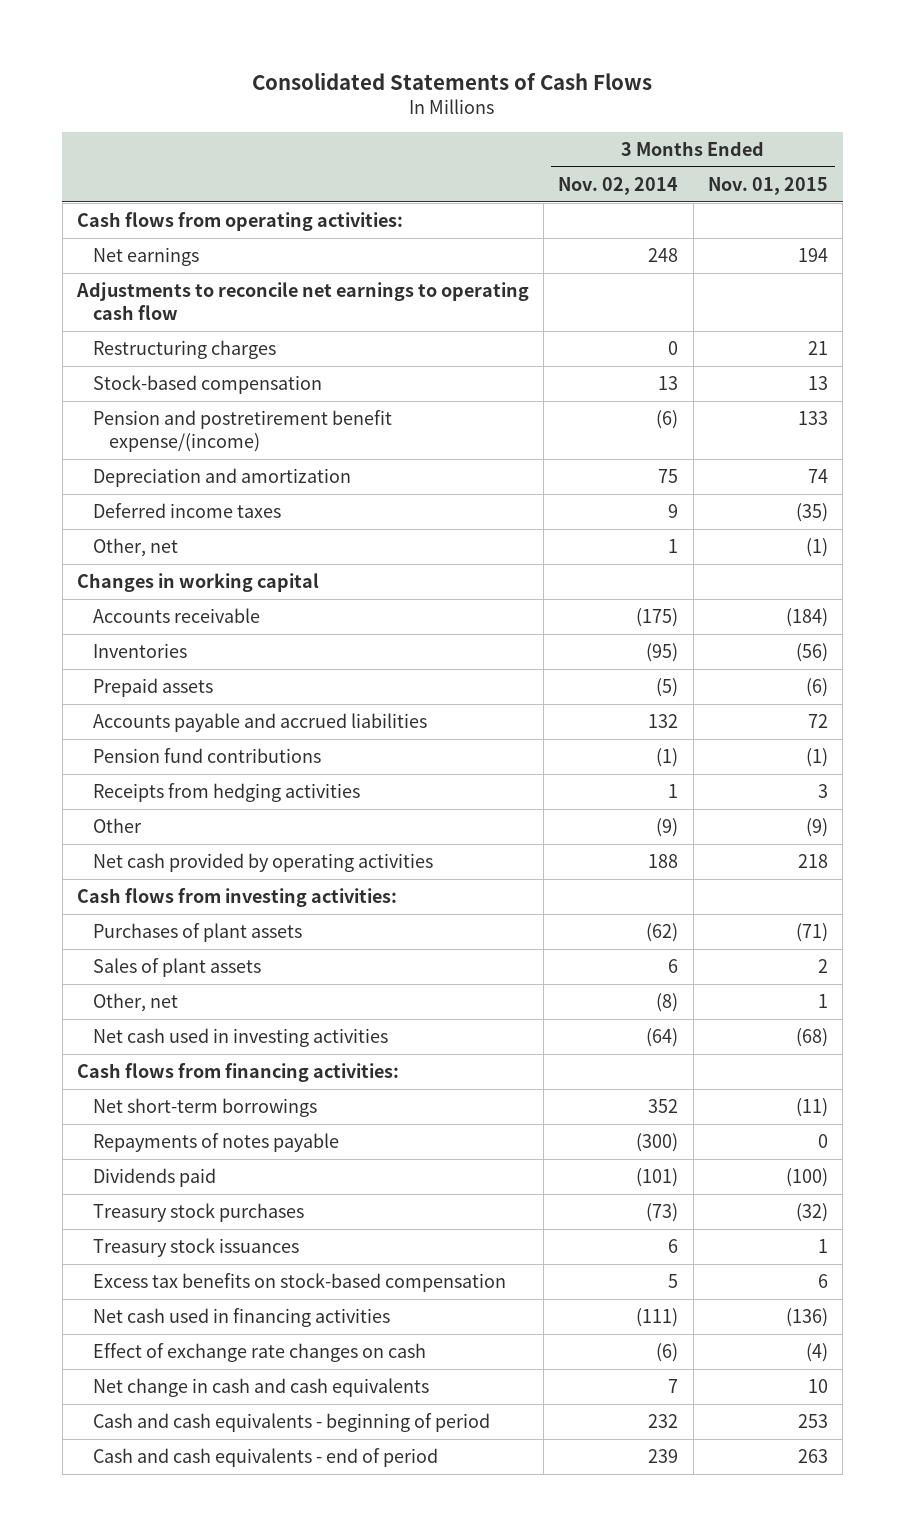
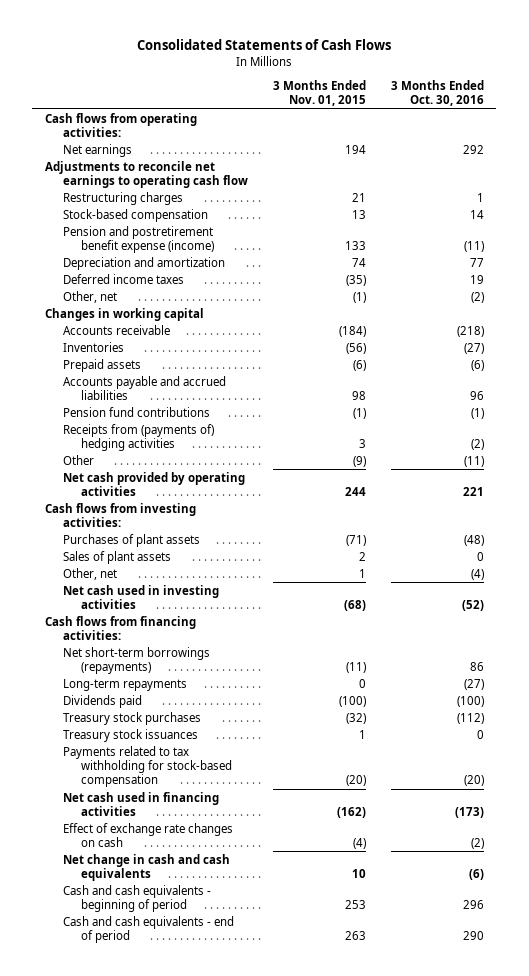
- | 3 Months Ended Nov. 02, 2014 | 3 Months Ended Nov. 01, 2015
+ | 3 Months Ended Nov. 01, 2015 | 3 Months Ended Oct. 30, 2016
- Pension and postretirement benefit expense/(income) | (6) | 133
+ Pension and postretirement benefit expense (income) | 133 | (11)
- Accounts payable and accrued liabilities | 132 | 72
+ Accounts payable and accrued liabilities | 98 | 96
- Receipts from hedging activities | 1 | 3
+ Receipts from (payments of) hedging activities | 3 | (2)
- Net cash provided by operating activities | 188 | 218
+ Net cash provided by operating activities | 244 | 221
- Net short-term borrowings | 352 | (11)
- Repayments of notes payable | (300) | 0
+ Net short-term borrowings (repayments) | (11) | 86
+ Long-term repayments | 0 | (27)
- Excess tax benefits on stock-based compensation | 5 | 6
- Net cash used in financing activities | (111) | (136)
+ Payments related to tax withholding for stock-based compensation | (20) | (20)
+ Net cash used in financing activities | (162) | (173)

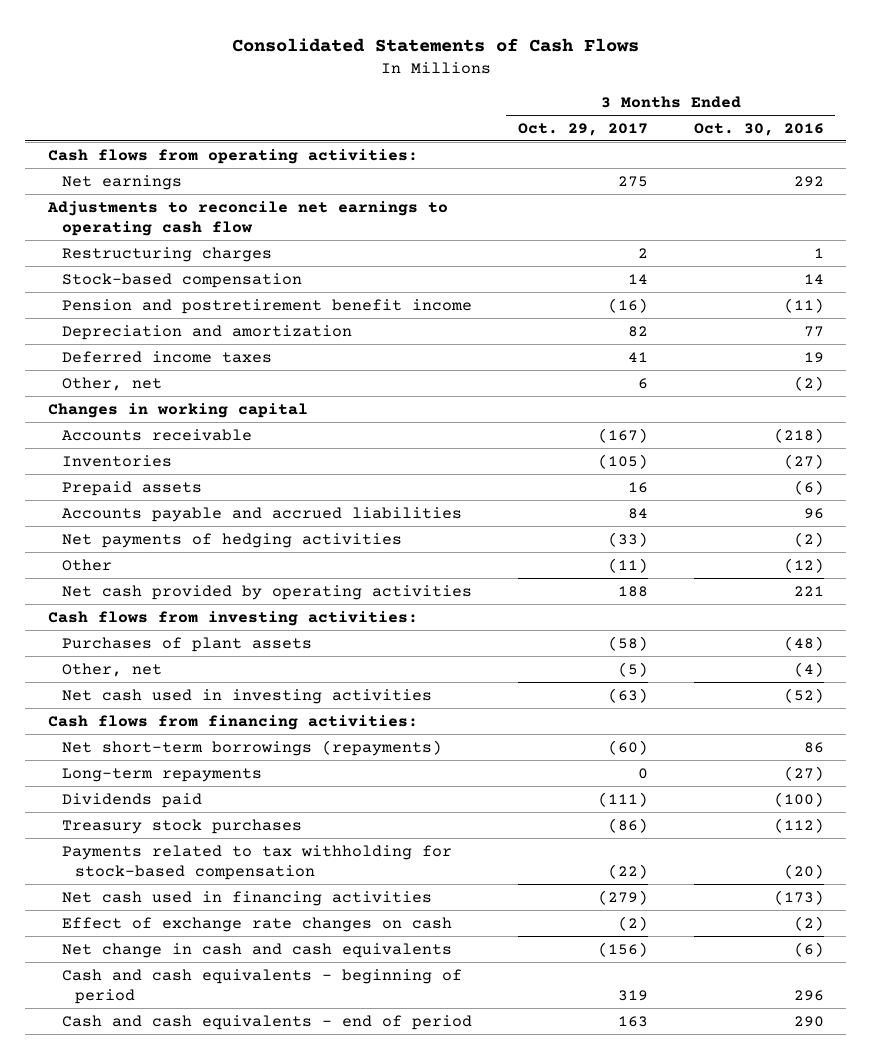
- | 3 Months Ended Nov. 01, 2015 | 3 Months Ended Oct. 30, 2016
+ | 3 Months Ended Oct. 29, 2017 | 3 Months Ended Oct. 30, 2016
- Pension and postretirement benefit expense (income) | 133 | (11)
+ Pension and postretirement benefit income | (16) | (11)
- Pension fund contributions | (1) | (1)
- Receipts from (payments of) hedging activities | 3 | (2)
- Other | (9) | (11)
+ Net payments of hedging activities | (33) | (2)
+ Other | (11) | (12)
- Sales of plant assets | 2 | 0
- Treasury stock issuances | 1 | 0

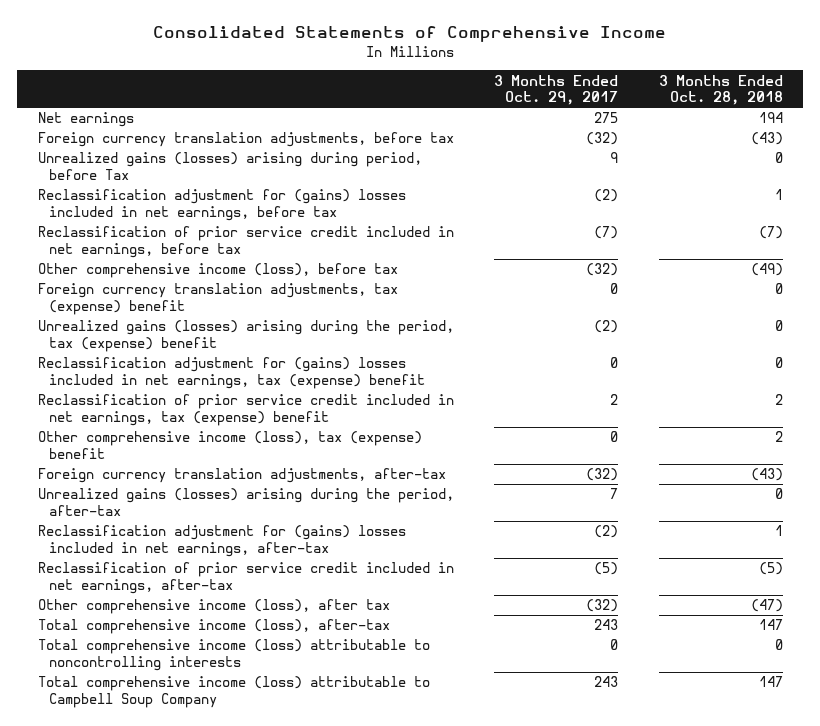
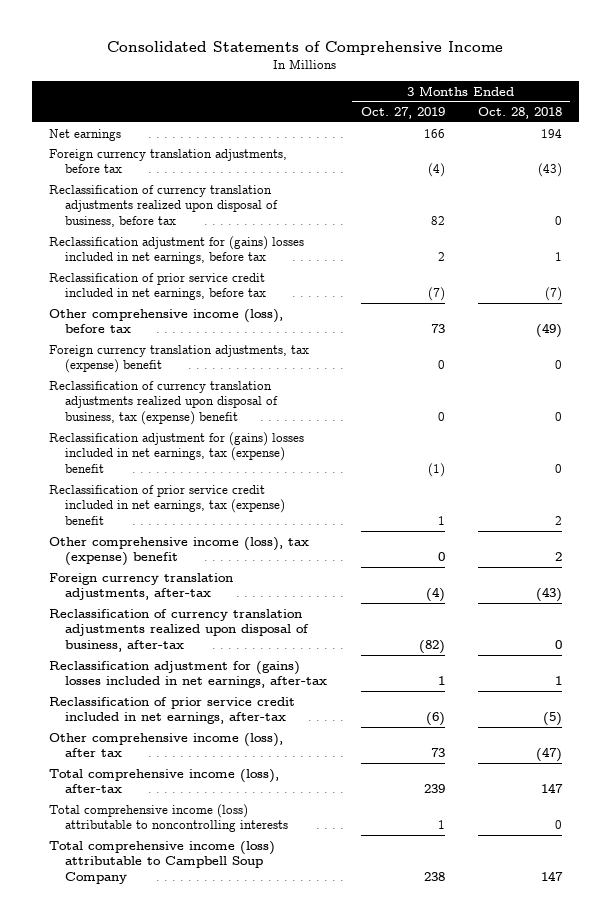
- | 3 Months Ended Oct. 29, 2017 | 3 Months Ended Oct. 28, 2018
+ | 3 Months Ended Oct. 27, 2019 | 3 Months Ended Oct. 28, 2018
- Unrealized gains (losses) arising during period, before Tax | 9 | 0
+ Reclassification of currency translation adjustments realized upon disposal of business, before tax | 82 | 0
- Unrealized gains (losses) arising during the period, tax (expense) benefit | (2) | 0
+ Reclassification of currency translation adjustments realized upon disposal of business, tax (expense) benefit | 0 | 0
- Unrealized gains (losses) arising during the period, after-tax | 7 | 0
+ Reclassification of currency translation adjustments realized upon disposal of business, after-tax | (82) | 0

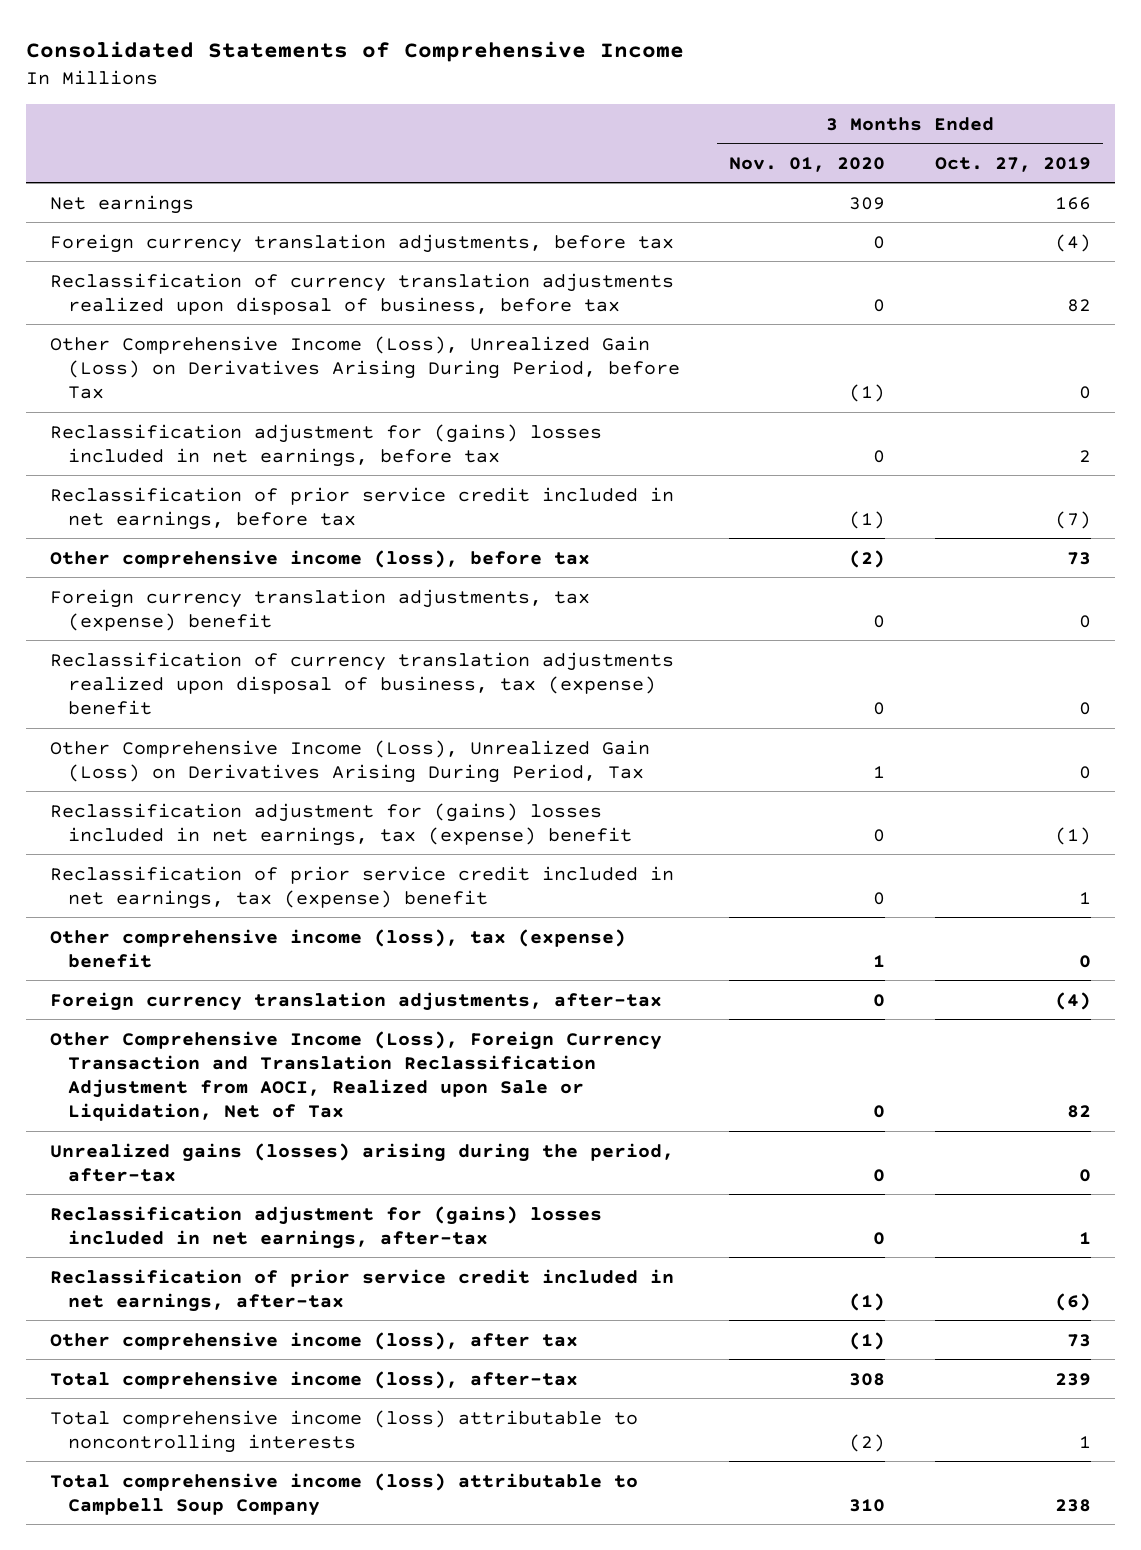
- | 3 Months Ended Oct. 27, 2019 | 3 Months Ended Oct. 28, 2018
+ | 3 Months Ended Nov. 01, 2020 | 3 Months Ended Oct. 27, 2019
+ Other Comprehensive Income (Loss), Unrealized Gain (Loss) on Derivatives Arising During Period, before Tax | (1) | 0
+ Other Comprehensive Income (Loss), Unrealized Gain (Loss) on Derivatives Arising During Period, Tax | 1 | 0
- Reclassification of currency translation adjustments realized upon disposal of business, after-tax | (82) | 0
+ Other Comprehensive Income (Loss), Foreign Currency Transaction and Translation Reclassification Adjustment from AOCI, Realized upon Sale or Liquidation, Net of Tax | 0 | 82
+ Unrealized gains (losses) arising during the period, after-tax | 0 | 0

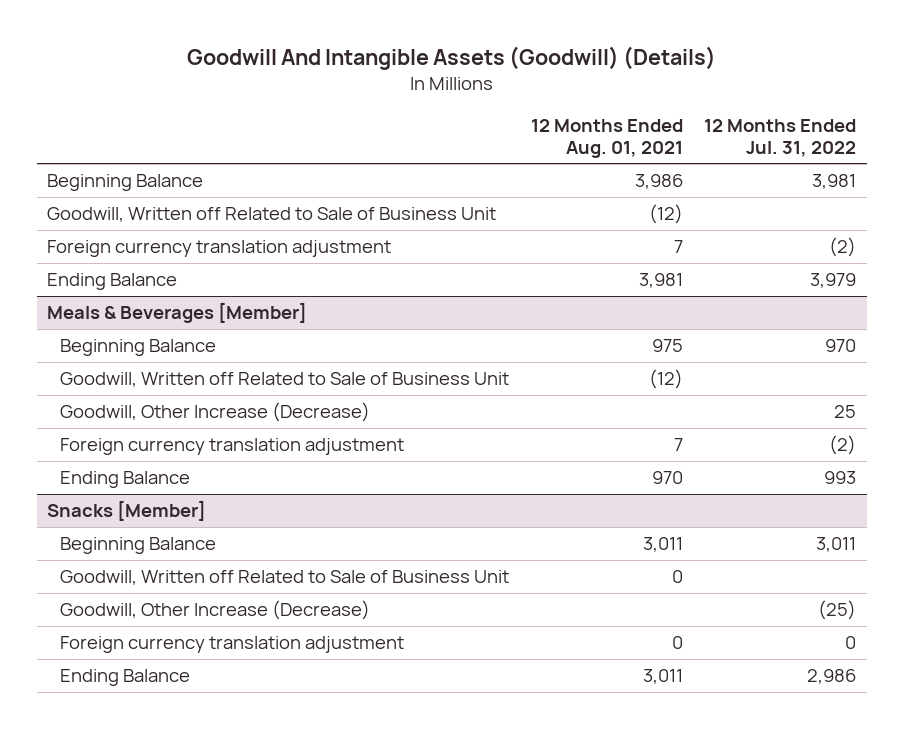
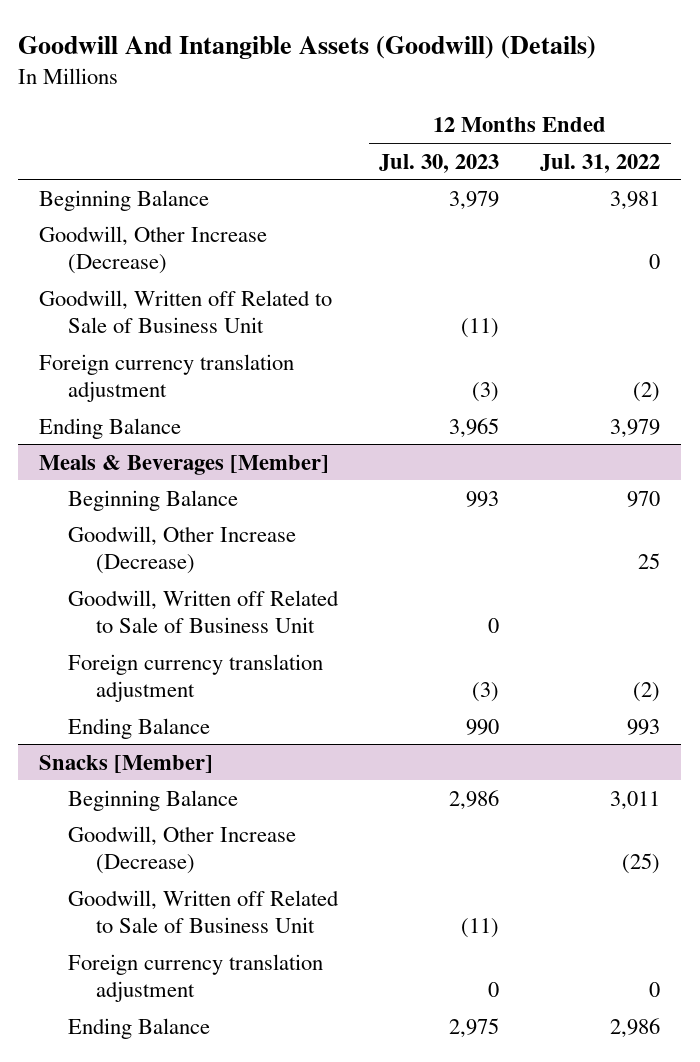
- | 12 Months Ended Aug. 01, 2021 | 12 Months Ended Jul. 31, 2022
+ | 12 Months Ended Jul. 30, 2023 | 12 Months Ended Jul. 31, 2022
+ Goodwill, Other Increase (Decrease) | | 0
@ Meals & Beverages [Member]
moved down: Goodwill, Written off Related to Sale of Business Unit | 0 |
@ Snacks [Member]
moved down: Goodwill, Written off Related to Sale of Business Unit | (11) |

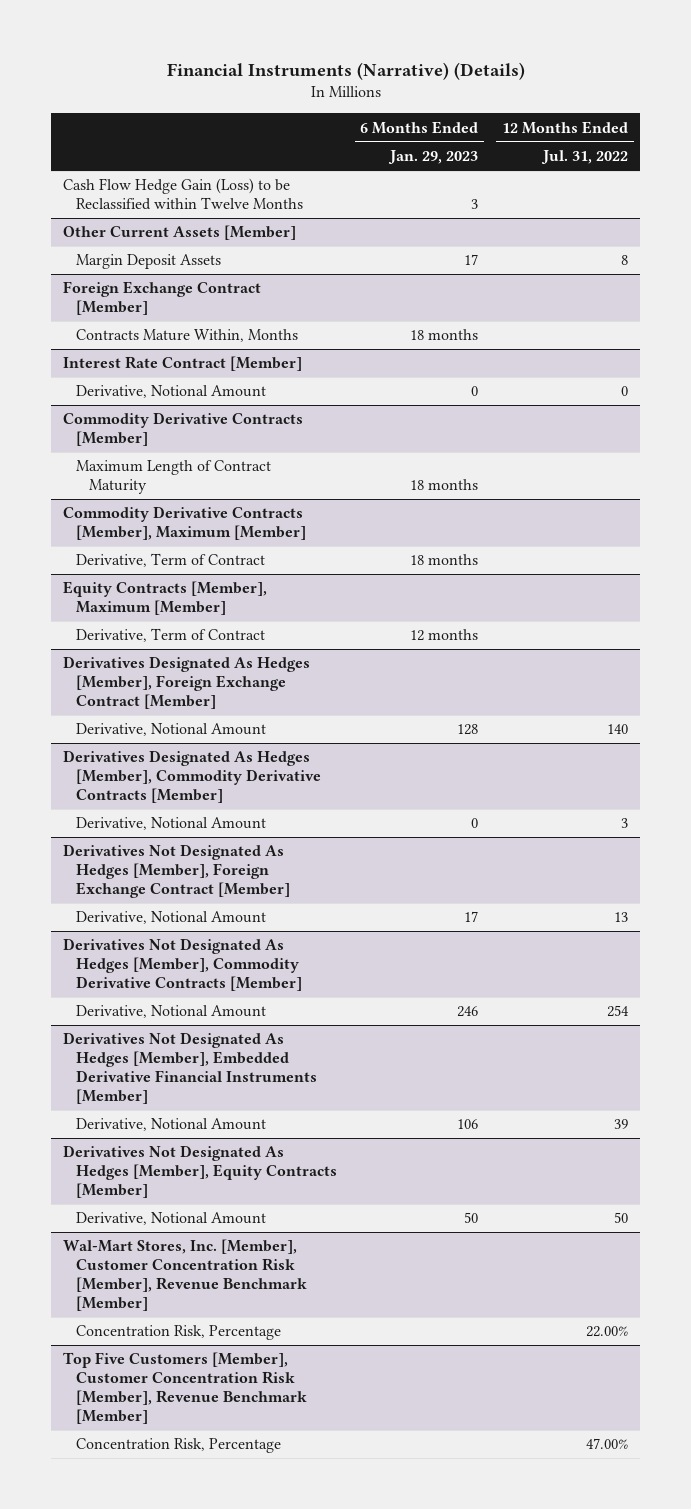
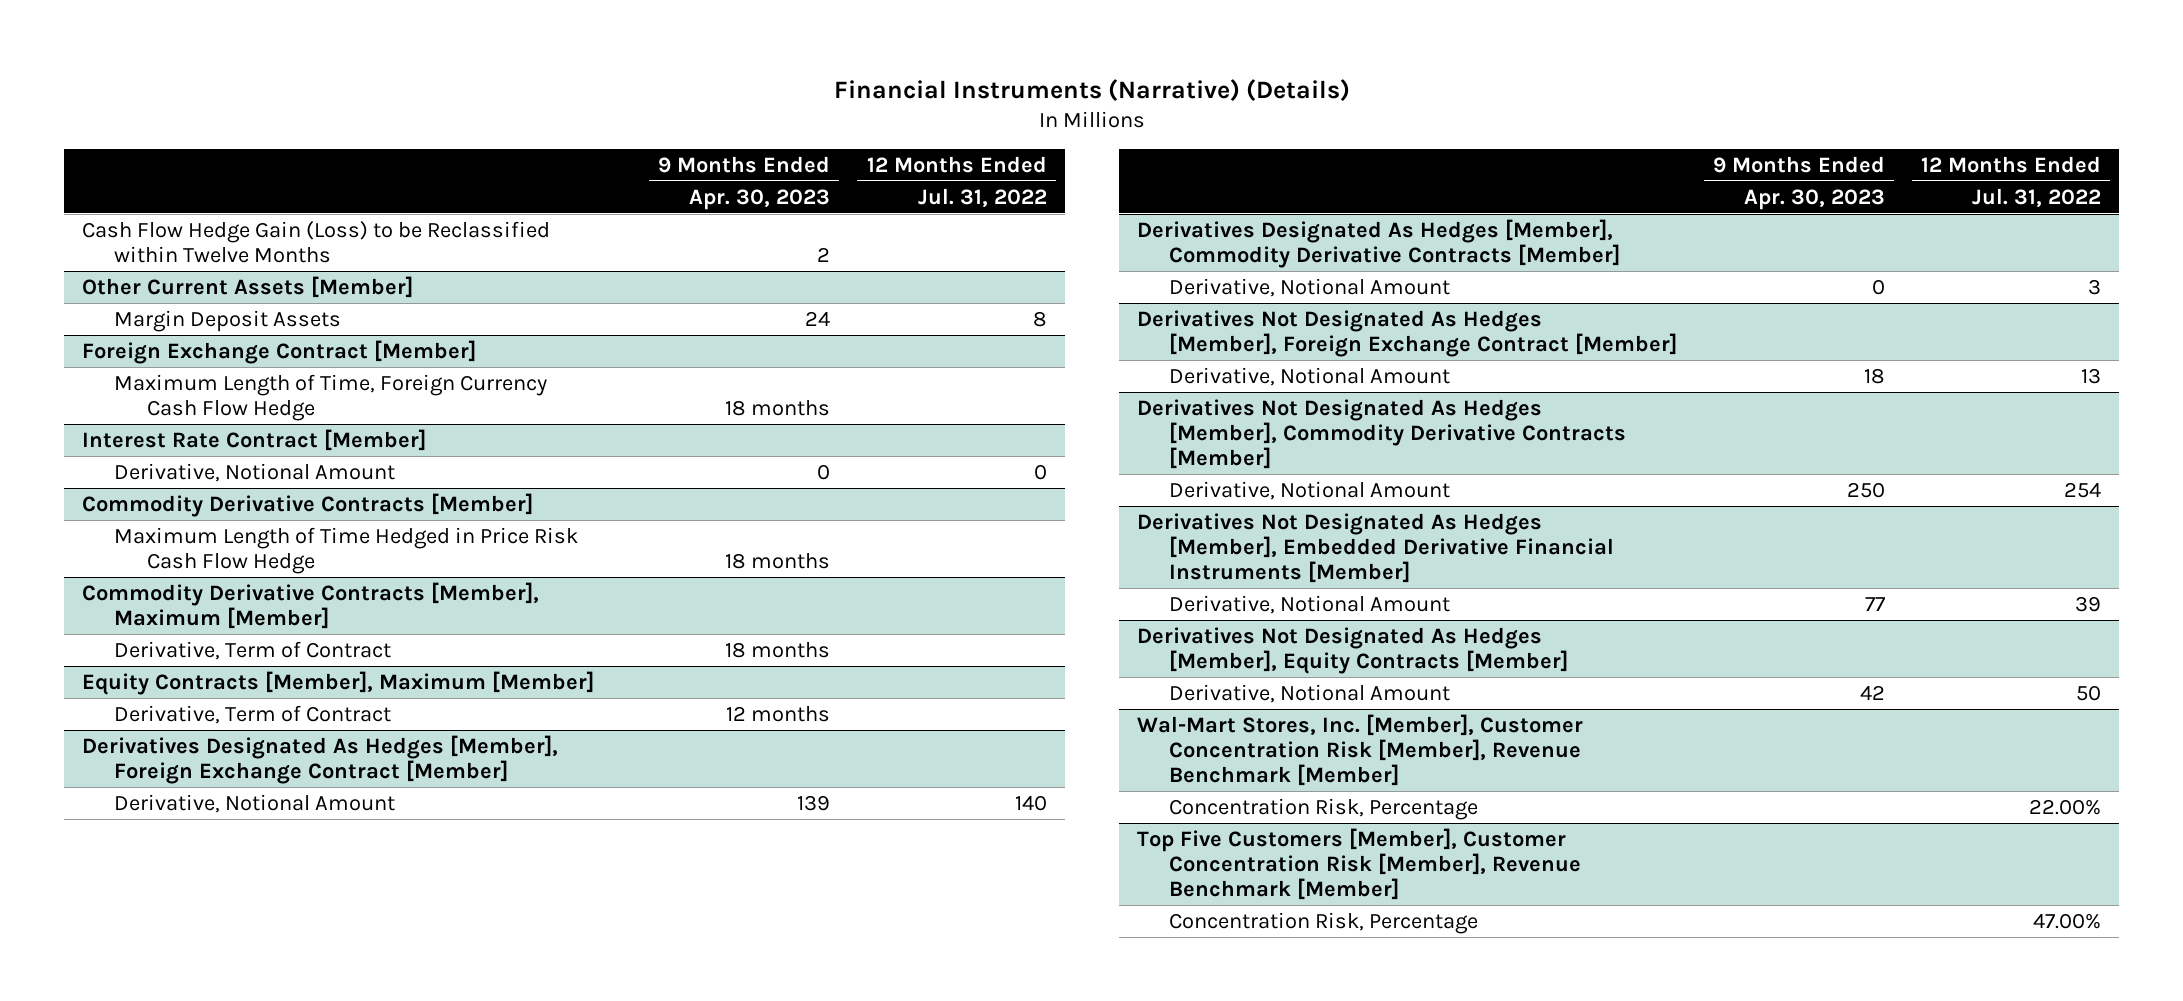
- | 6 Months Ended Jan. 29, 2023 | 12 Months Ended Jul. 31, 2022
+ | 9 Months Ended Apr. 30, 2023 | 12 Months Ended Jul. 31, 2022
@ Foreign Exchange Contract [Member]
- Contracts Mature Within, Months | 18 months |
+ Maximum Length of Time, Foreign Currency Cash Flow Hedge | 18 months |
@ Commodity Derivative Contracts [Member]
- Maximum Length of Contract Maturity | 18 months |
+ Maximum Length of Time Hedged in Price Risk Cash Flow Hedge | 18 months |

